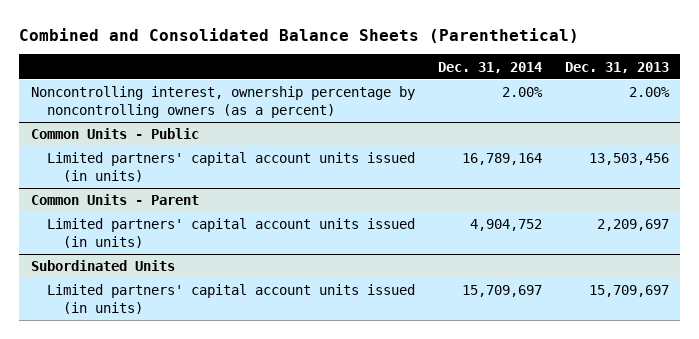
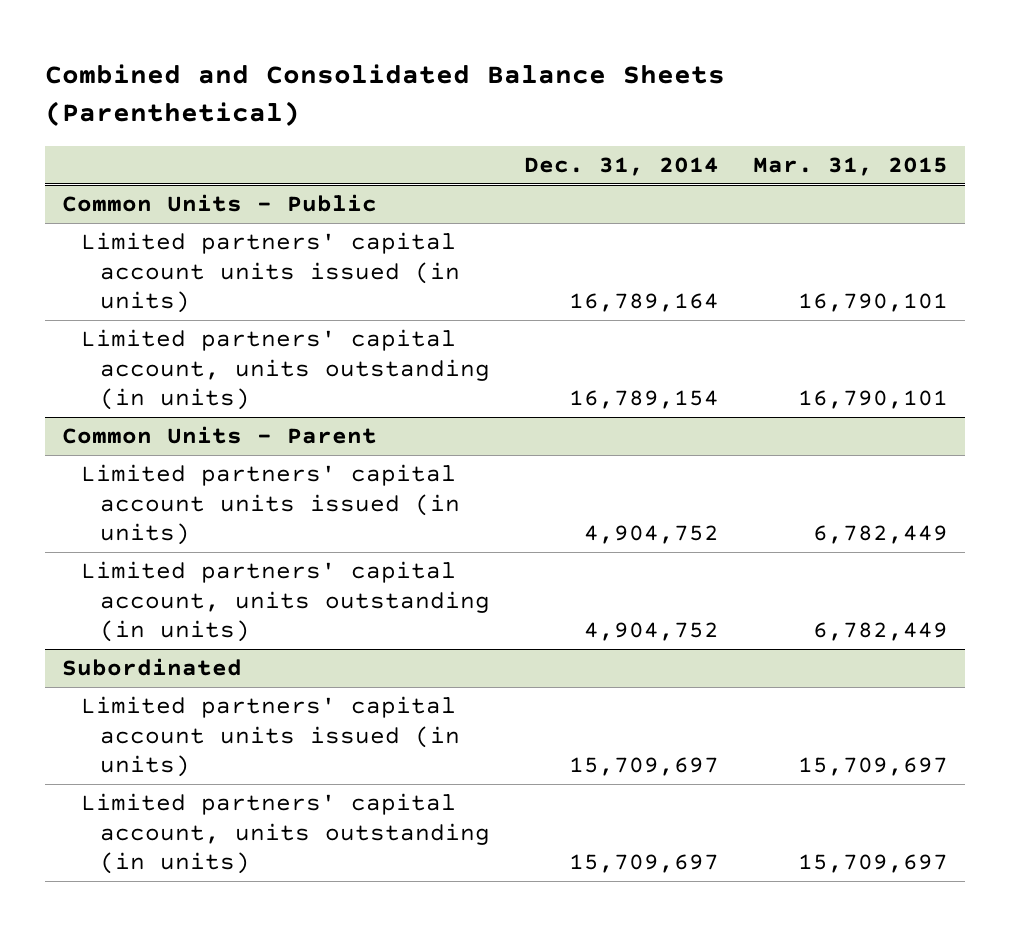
- | Dec. 31, 2014 | Dec. 31, 2013
+ | Dec. 31, 2014 | Mar. 31, 2015
- Noncontrolling interest, ownership percentage by noncontrolling owners (as a percent) | 2.00% | 2.00%
@ Common Units - Public
+ Limited partners' capital account, units outstanding (in units) | 16,789,154 | 16,790,101
- Subordinated Units
@ Common Units - Parent
+ Limited partners' capital account, units outstanding (in units) | 4,904,752 | 6,782,449
+ Subordinated
+ Limited partners' capital account, units outstanding (in units) | 15,709,697 | 15,709,697

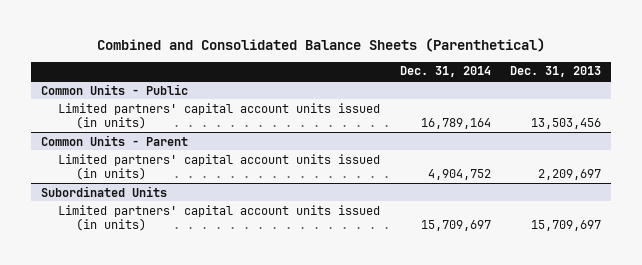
- | Dec. 31, 2014 | Mar. 31, 2015
+ | Dec. 31, 2014 | Dec. 31, 2013
@ Common Units - Public
- Limited partners' capital account, units outstanding (in units) | 16,789,154 | 16,790,101
@ Common Units - Parent
- Limited partners' capital account, units outstanding (in units) | 4,904,752 | 6,782,449
- Subordinated
+ Subordinated Units
- Limited partners' capital account, units outstanding (in units) | 15,709,697 | 15,709,697

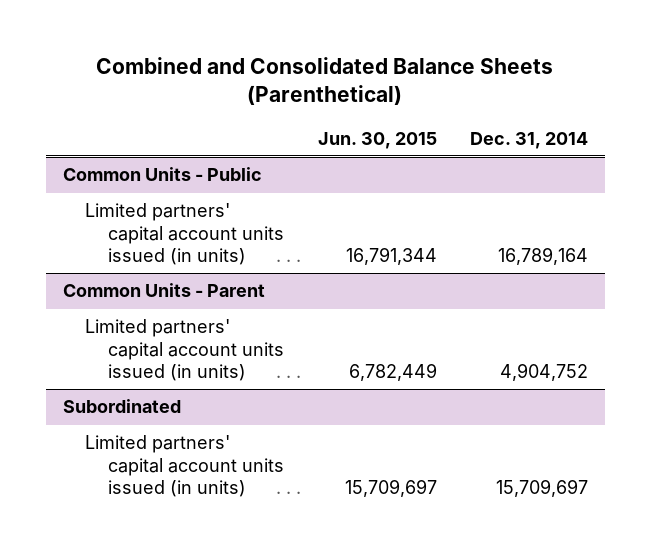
- | Dec. 31, 2014 | Dec. 31, 2013
+ | Jun. 30, 2015 | Dec. 31, 2014
- Subordinated Units
+ Subordinated

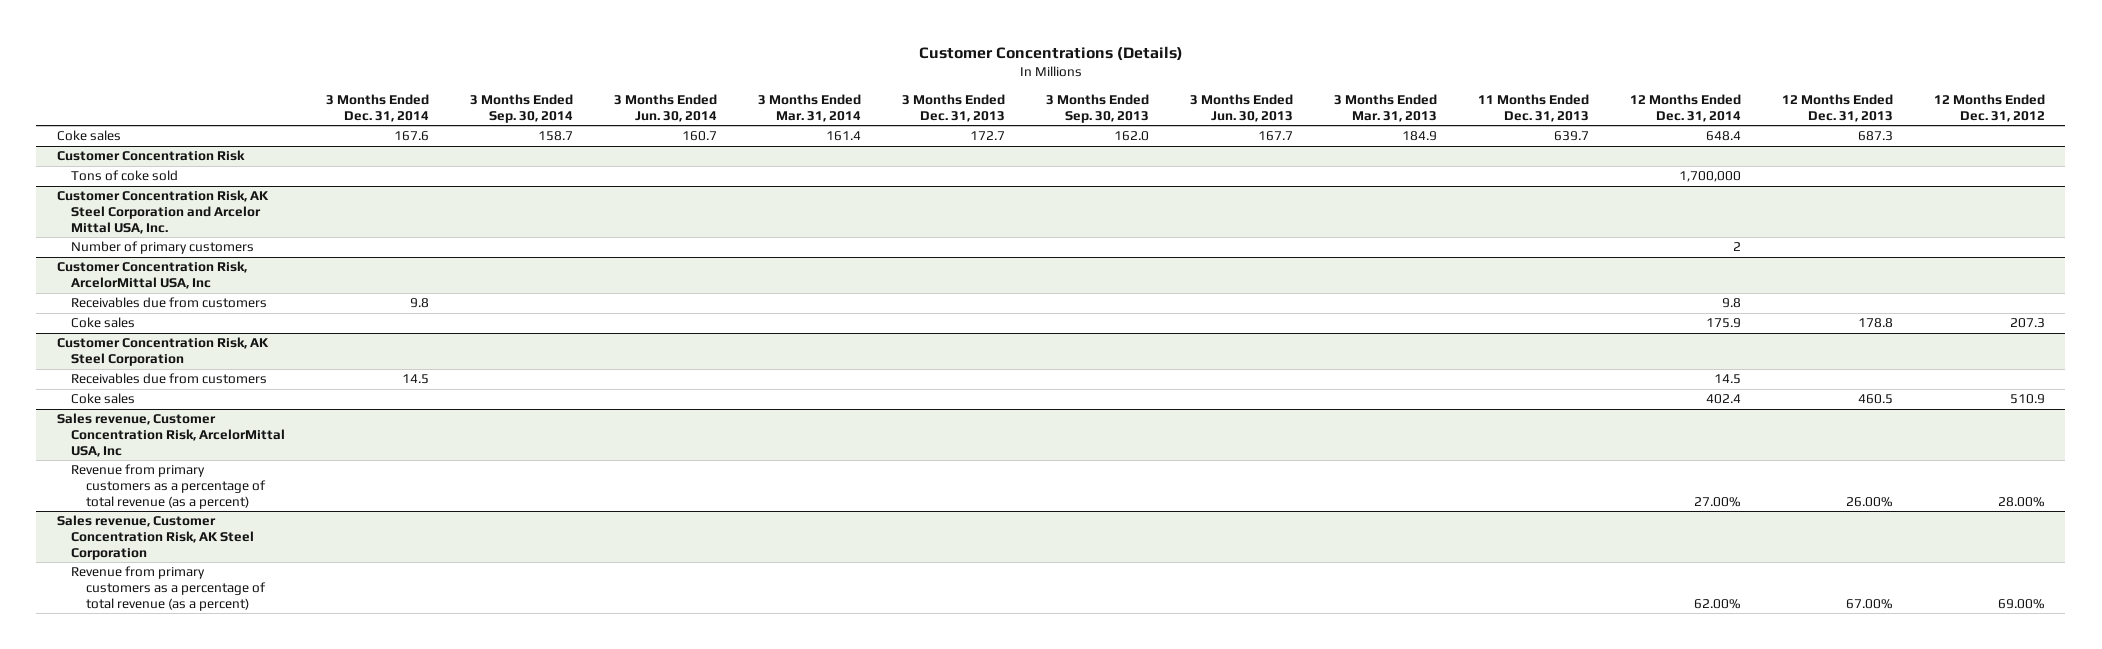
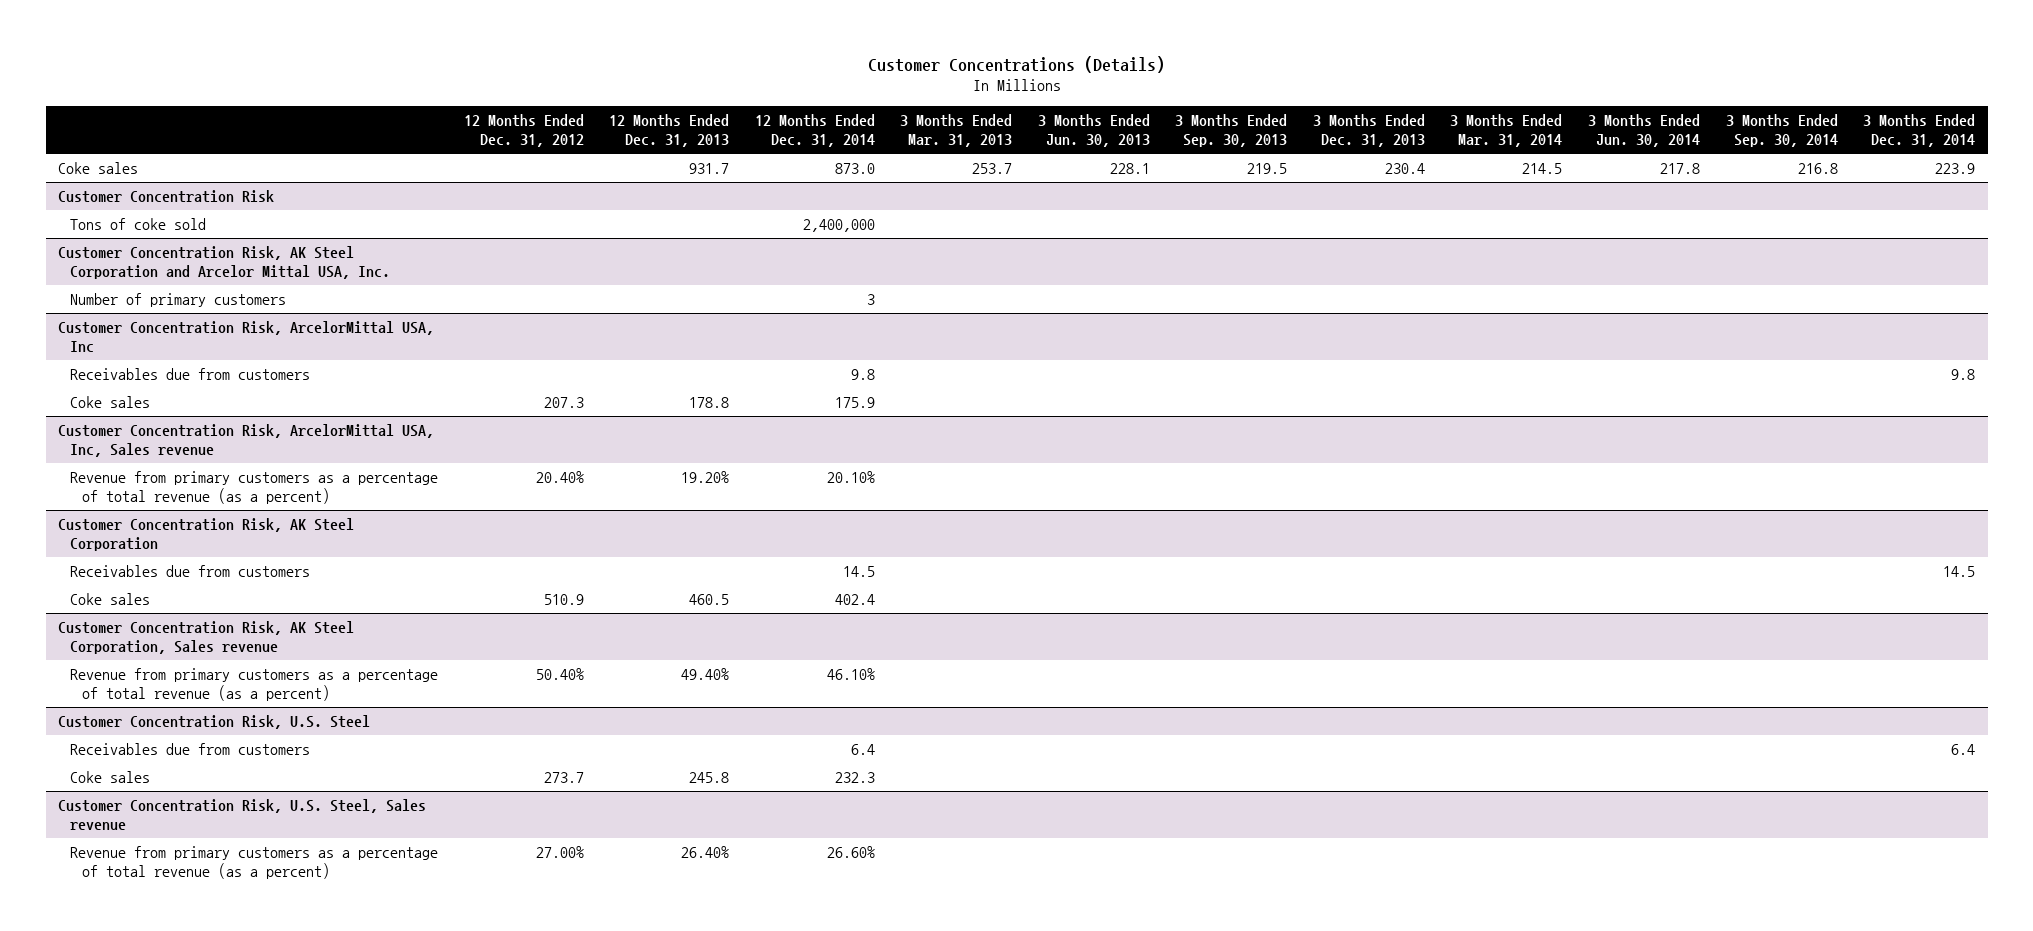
- | 3 Months Ended Dec. 31, 2014 | 3 Months Ended Sep. 30, 2014 | 3 Months Ended Jun. 30, 2014 | 3 Months Ended Mar. 31, 2014 | 3 Months Ended Dec. 31, 2013 | 3 Months Ended Sep. 30, 2013 | 3 Months Ended Jun. 30, 2013 | 3 Months Ended Mar. 31, 2013 | 11 Months Ended Dec. 31, 2013 | 12 Months Ended Dec. 31, 2014 | 12 Months Ended Dec. 31, 2013 | 12 Months Ended Dec. 31, 2012
+ | 12 Months Ended Dec. 31, 2012 | 12 Months Ended Dec. 31, 2013 | 12 Months Ended Dec. 31, 2014 | 3 Months Ended Mar. 31, 2013 | 3 Months Ended Jun. 30, 2013 | 3 Months Ended Sep. 30, 2013 | 3 Months Ended Dec. 31, 2013 | 3 Months Ended Mar. 31, 2014 | 3 Months Ended Jun. 30, 2014 | 3 Months Ended Sep. 30, 2014 | 3 Months Ended Dec. 31, 2014
- Coke sales | 167.6 | 158.7 | 160.7 | 161.4 | 172.7 | 162.0 | 167.7 | 184.9 | 639.7 | 648.4 | 687.3 |
+ Coke sales | | 931.7 | 873.0 | 253.7 | 228.1 | 219.5 | 230.4 | 214.5 | 217.8 | 216.8 | 223.9
@ Customer Concentration Risk
- Tons of coke sold | | | | | | | | | | 1,700,000 | |
+ Tons of coke sold | | | 2,400,000 | | | | | | | |
@ Customer Concentration Risk, AK Steel Corporation and Arcelor Mittal USA, Inc.
- Number of primary customers | | | | | | | | | | 2 | |
+ Number of primary customers | | | 3 | | | | | | | |
+ Customer Concentration Risk, ArcelorMittal USA, Inc, Sales revenue
+ Revenue from primary customers as a percentage of total revenue (as a percent) | 20.40% | 19.20% | 20.10% | | | | | | | |
- Sales revenue, Customer Concentration Risk, ArcelorMittal USA, Inc
- Revenue from primary customers as a percentage of total revenue (as a percent) | | | | | | | | | | 27.00% | 26.00% | 28.00%
- Sales revenue, Customer Concentration Risk, AK Steel Corporation
- Revenue from primary customers as a percentage of total revenue (as a percent) | | | | | | | | | | 62.00% | 67.00% | 69.00%
+ Customer Concentration Risk, AK Steel Corporation, Sales revenue
+ Revenue from primary customers as a percentage of total revenue (as a percent) | 50.40% | 49.40% | 46.10% | | | | | | | |
+ Customer Concentration Risk, U.S. Steel
+ Receivables due from customers | | | 6.4 | | | | | | | | 6.4
+ Coke sales | 273.7 | 245.8 | 232.3 | | | | | | | |
+ Customer Concentration Risk, U.S. Steel, Sales revenue
+ Revenue from primary customers as a percentage of total revenue (as a percent) | 27.00% | 26.40% | 26.60% | | | | | | | |

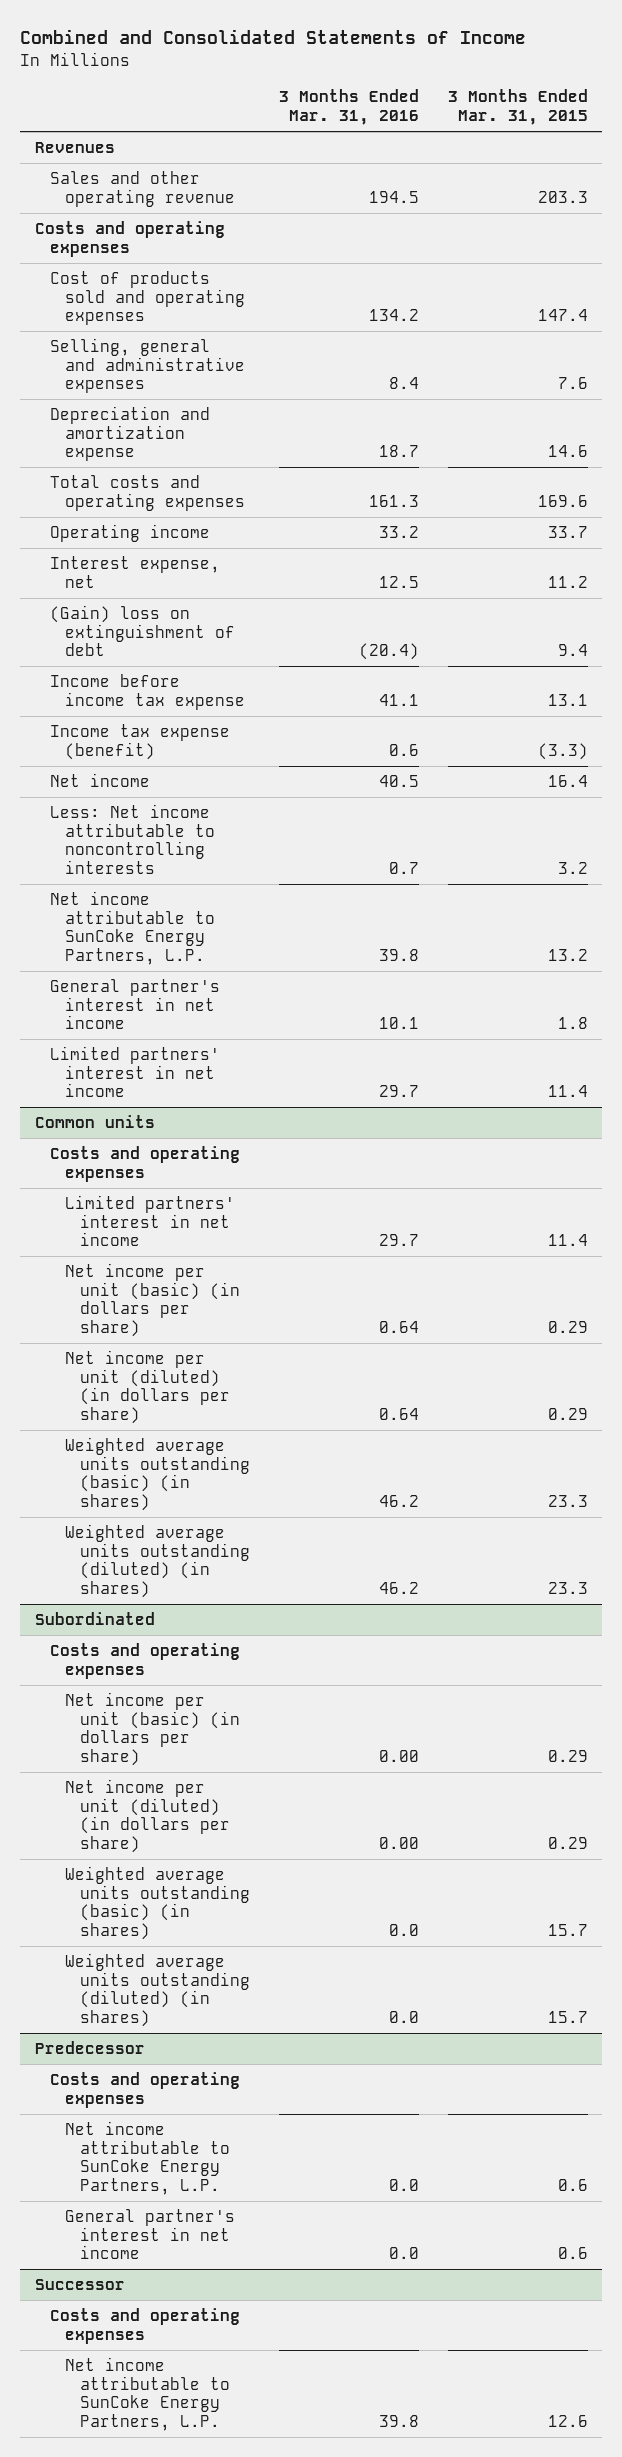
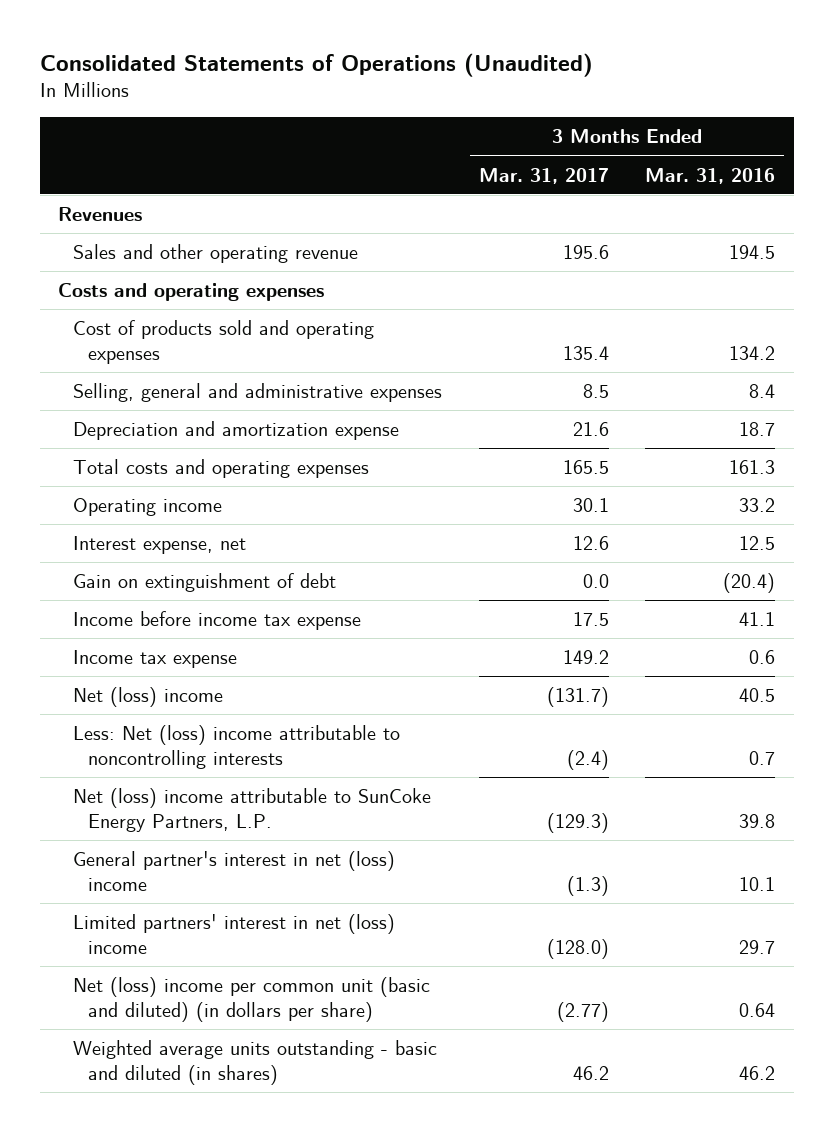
- Combined and Consolidated Statements of Income
+ Consolidated Statements of Operations (Unaudited)
- | 3 Months Ended Mar. 31, 2016 | 3 Months Ended Mar. 31, 2015
+ | 3 Months Ended Mar. 31, 2017 | 3 Months Ended Mar. 31, 2016
- (Gain) loss on extinguishment of debt | (20.4) | 9.4
+ Gain on extinguishment of debt | 0.0 | (20.4)
- Income tax expense (benefit) | 0.6 | (3.3)
- Net income | 40.5 | 16.4
- Less: Net income attributable to noncontrolling interests | 0.7 | 3.2
- Net income attributable to SunCoke Energy Partners, L.P. | 39.8 | 13.2
- General partner's interest in net income | 10.1 | 1.8
- Limited partners' interest in net income | 29.7 | 11.4
- Common units
- Costs and operating expenses
- Limited partners' interest in net income | 29.7 | 11.4
- Net income per unit (basic) (in dollars per share) | 0.64 | 0.29
- Net income per unit (diluted) (in dollars per share) | 0.64 | 0.29
- Weighted average units outstanding (basic) (in shares) | 46.2 | 23.3
- Weighted average units outstanding (diluted) (in shares) | 46.2 | 23.3
- Subordinated
- Costs and operating expenses
- Net income per unit (basic) (in dollars per share) | 0.00 | 0.29
- Net income per unit (diluted) (in dollars per share) | 0.00 | 0.29
- Weighted average units outstanding (basic) (in shares) | 0.0 | 15.7
- Weighted average units outstanding (diluted) (in shares) | 0.0 | 15.7
- Predecessor
- Costs and operating expenses
- Net income attributable to SunCoke Energy Partners, L.P. | 0.0 | 0.6
- General partner's interest in net income | 0.0 | 0.6
- Successor
- Costs and operating expenses
- Net income attributable to SunCoke Energy Partners, L.P. | 39.8 | 12.6
+ Income tax expense | 149.2 | 0.6
+ Net (loss) income | (131.7) | 40.5
+ Less: Net (loss) income attributable to noncontrolling interests | (2.4) | 0.7
+ Net (loss) income attributable to SunCoke Energy Partners, L.P. | (129.3) | 39.8
+ General partner's interest in net (loss) income | (1.3) | 10.1
+ Limited partners' interest in net (loss) income | (128.0) | 29.7
+ Net (loss) income per common unit (basic and diluted) (in dollars per share) | (2.77) | 0.64
+ Weighted average units outstanding - basic and diluted (in shares) | 46.2 | 46.2

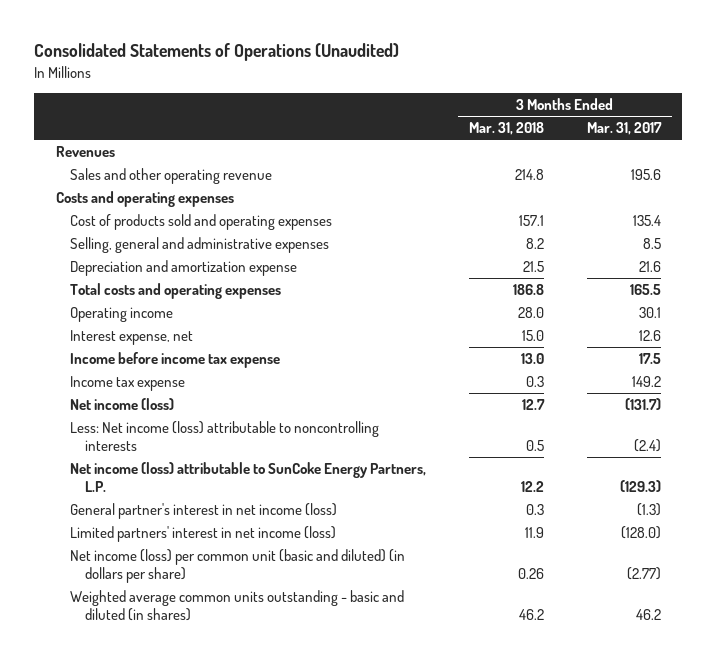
- | 3 Months Ended Mar. 31, 2017 | 3 Months Ended Mar. 31, 2016
+ | 3 Months Ended Mar. 31, 2018 | 3 Months Ended Mar. 31, 2017
- Gain on extinguishment of debt | 0.0 | (20.4)
- Net (loss) income | (131.7) | 40.5
- Less: Net (loss) income attributable to noncontrolling interests | (2.4) | 0.7
- Net (loss) income attributable to SunCoke Energy Partners, L.P. | (129.3) | 39.8
- General partner's interest in net (loss) income | (1.3) | 10.1
- Limited partners' interest in net (loss) income | (128.0) | 29.7
- Net (loss) income per common unit (basic and diluted) (in dollars per share) | (2.77) | 0.64
- Weighted average units outstanding - basic and diluted (in shares) | 46.2 | 46.2
+ Net income (loss) | 12.7 | (131.7)
+ Less: Net income (loss) attributable to noncontrolling interests | 0.5 | (2.4)
+ Net income (loss) attributable to SunCoke Energy Partners, L.P. | 12.2 | (129.3)
+ General partner's interest in net income (loss) | 0.3 | (1.3)
+ Limited partners' interest in net income (loss) | 11.9 | (128.0)
+ Net income (loss) per common unit (basic and diluted) (in dollars per share) | 0.26 | (2.77)
+ Weighted average common units outstanding - basic and diluted (in shares) | 46.2 | 46.2

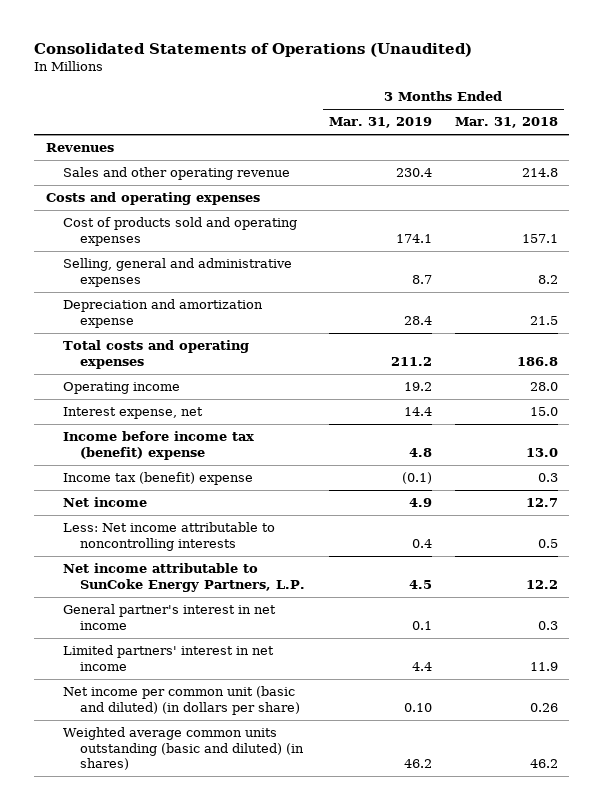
- | 3 Months Ended Mar. 31, 2018 | 3 Months Ended Mar. 31, 2017
+ | 3 Months Ended Mar. 31, 2019 | 3 Months Ended Mar. 31, 2018
- Income before income tax expense | 13.0 | 17.5
- Income tax expense | 0.3 | 149.2
- Net income (loss) | 12.7 | (131.7)
- Less: Net income (loss) attributable to noncontrolling interests | 0.5 | (2.4)
- Net income (loss) attributable to SunCoke Energy Partners, L.P. | 12.2 | (129.3)
- General partner's interest in net income (loss) | 0.3 | (1.3)
- Limited partners' interest in net income (loss) | 11.9 | (128.0)
- Net income (loss) per common unit (basic and diluted) (in dollars per share) | 0.26 | (2.77)
- Weighted average common units outstanding - basic and diluted (in shares) | 46.2 | 46.2
+ Income before income tax (benefit) expense | 4.8 | 13.0
+ Income tax (benefit) expense | (0.1) | 0.3
+ Net income | 4.9 | 12.7
+ Less: Net income attributable to noncontrolling interests | 0.4 | 0.5
+ Net income attributable to SunCoke Energy Partners, L.P. | 4.5 | 12.2
+ General partner's interest in net income | 0.1 | 0.3
+ Limited partners' interest in net income | 4.4 | 11.9
+ Net income per common unit (basic and diluted) (in dollars per share) | 0.10 | 0.26
+ Weighted average common units outstanding (basic and diluted) (in shares) | 46.2 | 46.2

